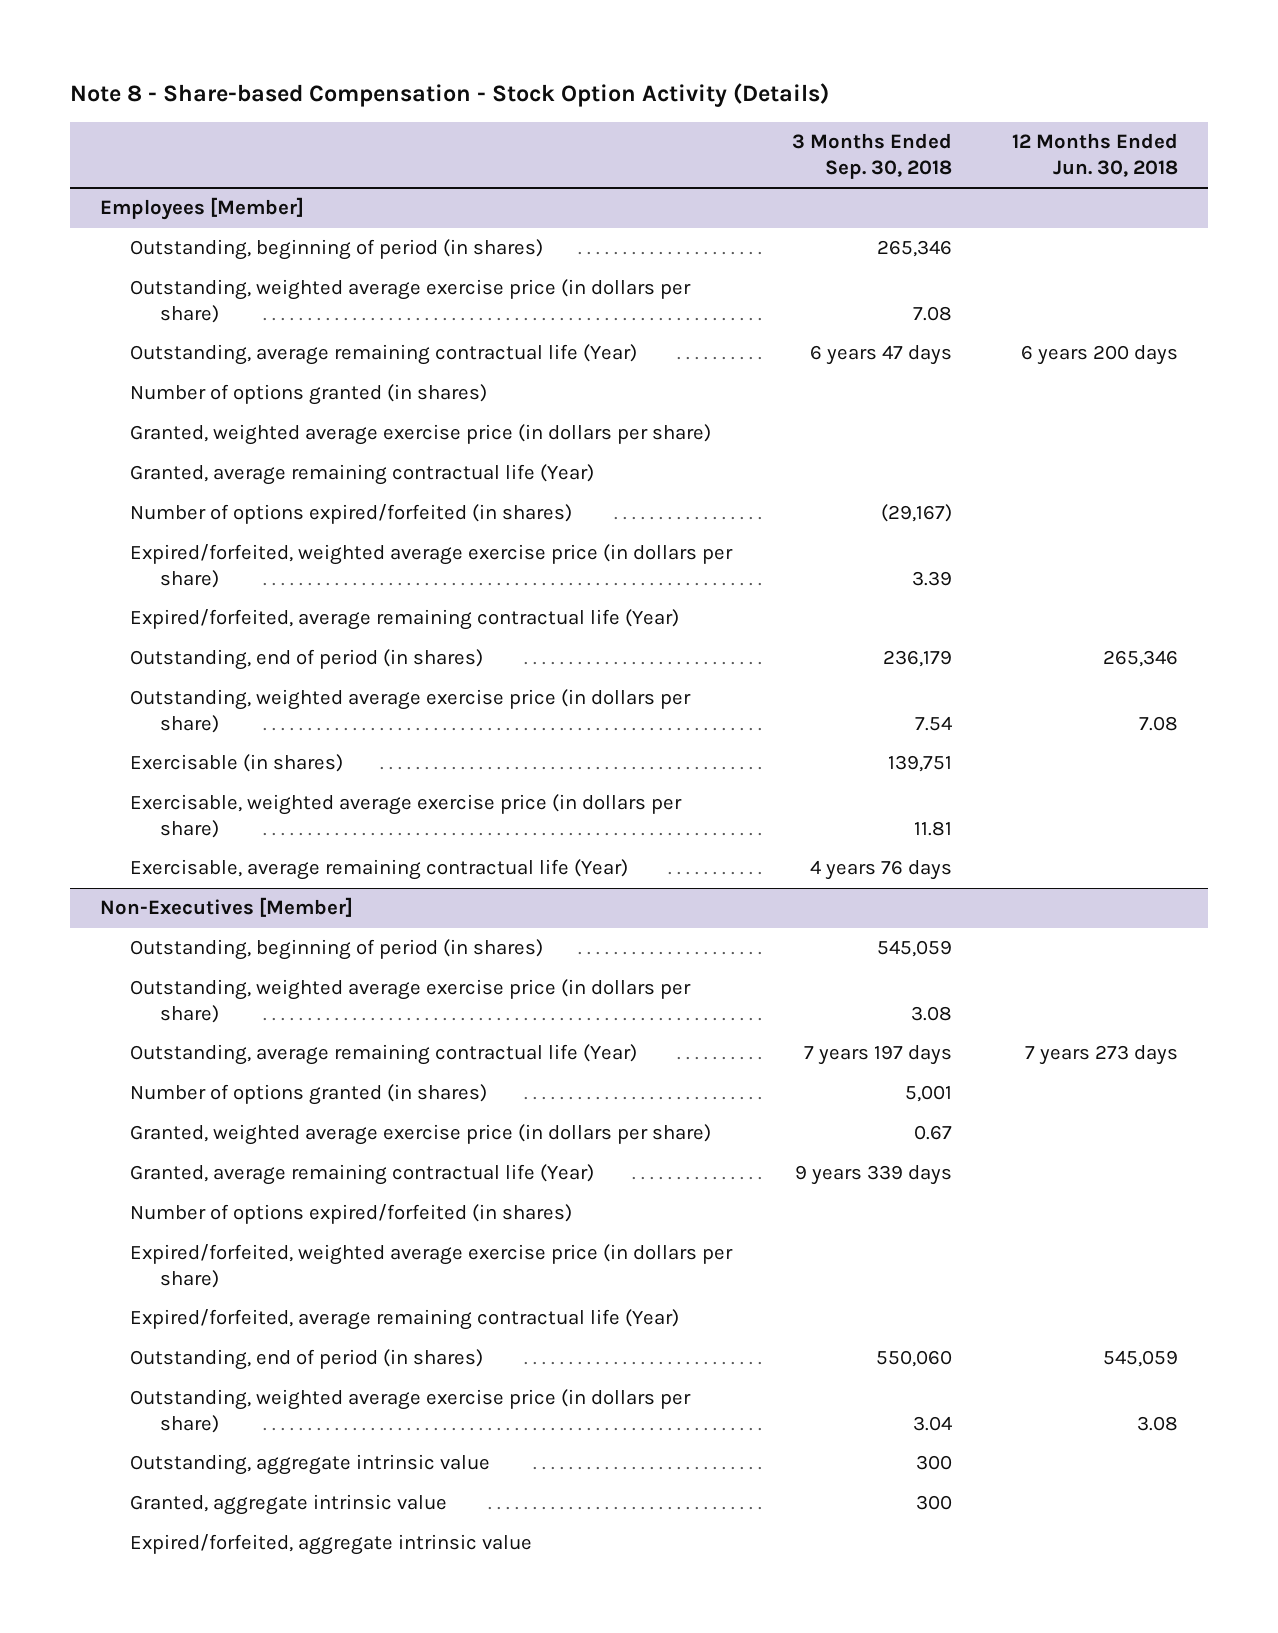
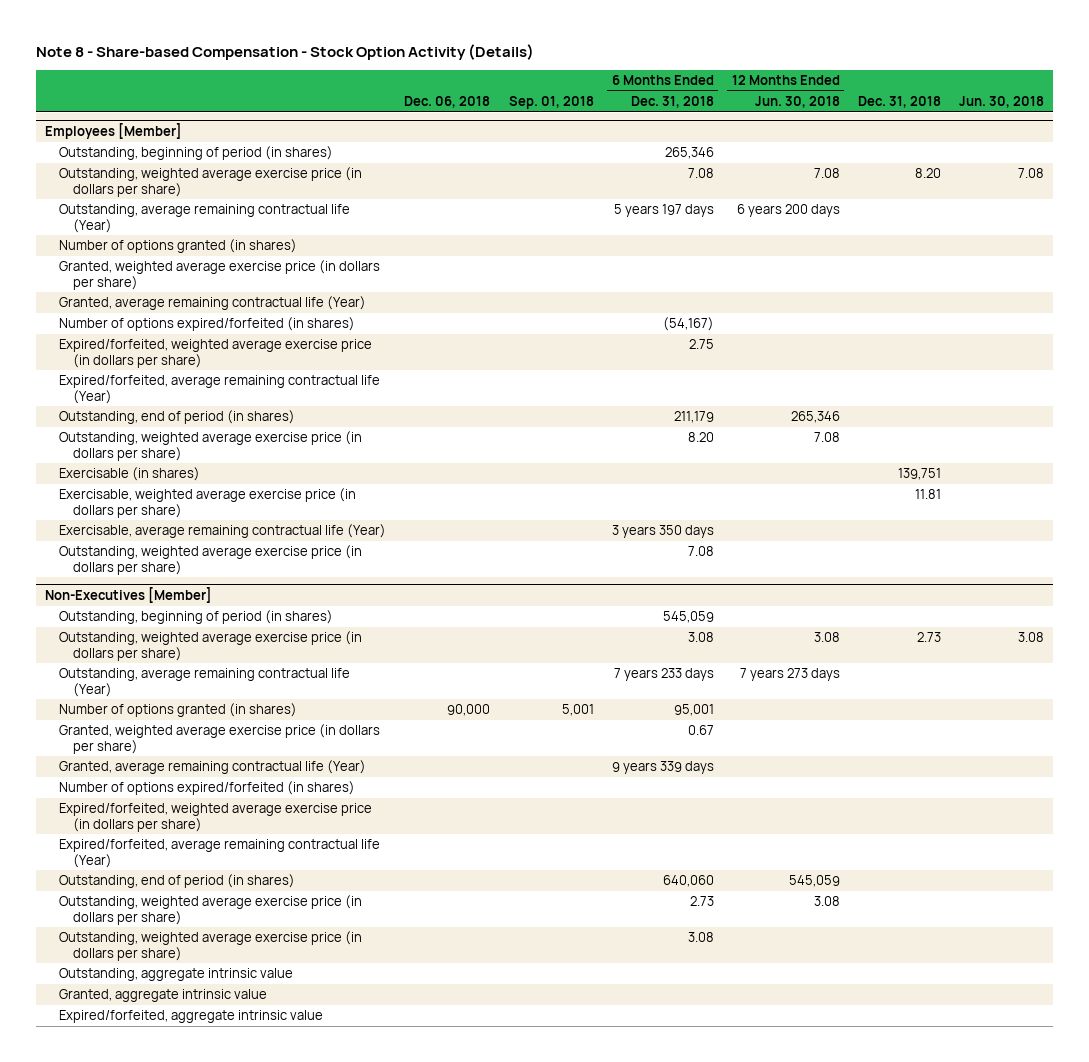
- | 3 Months Ended Sep. 30, 2018 | 12 Months Ended Jun. 30, 2018
+ | Dec. 06, 2018 | Sep. 01, 2018 | 6 Months Ended Dec. 31, 2018 | 12 Months Ended Jun. 30, 2018 | Dec. 31, 2018 | Jun. 30, 2018
@ Employees [Member]
+ Outstanding, weighted average exercise price (in dollars per share) | | | 7.08 | 7.08 | 8.20 | 7.08
moved down: Outstanding, weighted average exercise price (in dollars per share) | | | 7.08 | | |
@ Non-Executives [Member]
+ Outstanding, weighted average exercise price (in dollars per share) | | | 3.08 | 3.08 | 2.73 | 3.08
moved down: Outstanding, weighted average exercise price (in dollars per share) | | | 3.08 | | |

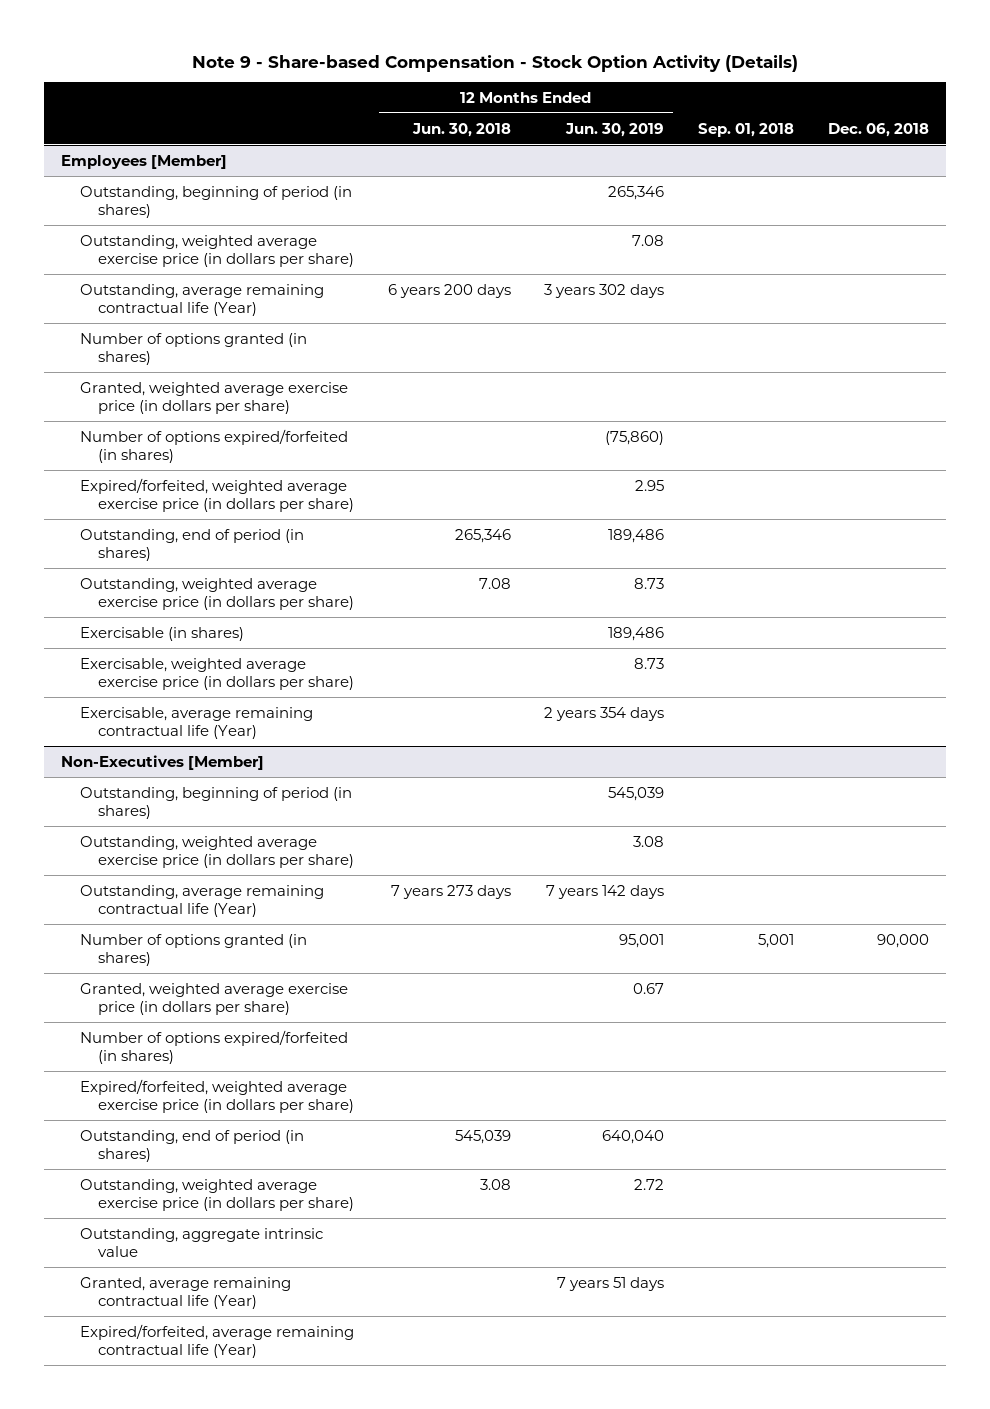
- Note 8 - Share-based Compensation - Stock Option Activity (Details)
+ Note 9 - Share-based Compensation - Stock Option Activity (Details)
- | Dec. 06, 2018 | Sep. 01, 2018 | 6 Months Ended Dec. 31, 2018 | 12 Months Ended Jun. 30, 2018 | Dec. 31, 2018 | Jun. 30, 2018
+ | 12 Months Ended Jun. 30, 2018 | 12 Months Ended Jun. 30, 2019 | Sep. 01, 2018 | Dec. 06, 2018
@ Employees [Member]
- Outstanding, weighted average exercise price (in dollars per share) | | | 7.08 | 7.08 | 8.20 | 7.08
moved up: Outstanding, weighted average exercise price (in dollars per share) | | 7.08 | |
- Granted, average remaining contractual life (Year)
- Expired/forfeited, average remaining contractual life (Year)
@ Non-Executives [Member]
- Outstanding, weighted average exercise price (in dollars per share) | | | 3.08 | 3.08 | 2.73 | 3.08
moved up: Outstanding, weighted average exercise price (in dollars per share) | | 3.08 | |
- Outstanding, end of period (in shares) | | | 640,060 | 545,059 | |
+ Outstanding, end of period (in shares) | 545,039 | 640,040 | |
- Granted, aggregate intrinsic value
- Expired/forfeited, aggregate intrinsic value
moved down: Granted, average remaining contractual life (Year) | | 7 years 51 days | |
moved down: Expired/forfeited, average remaining contractual life (Year)

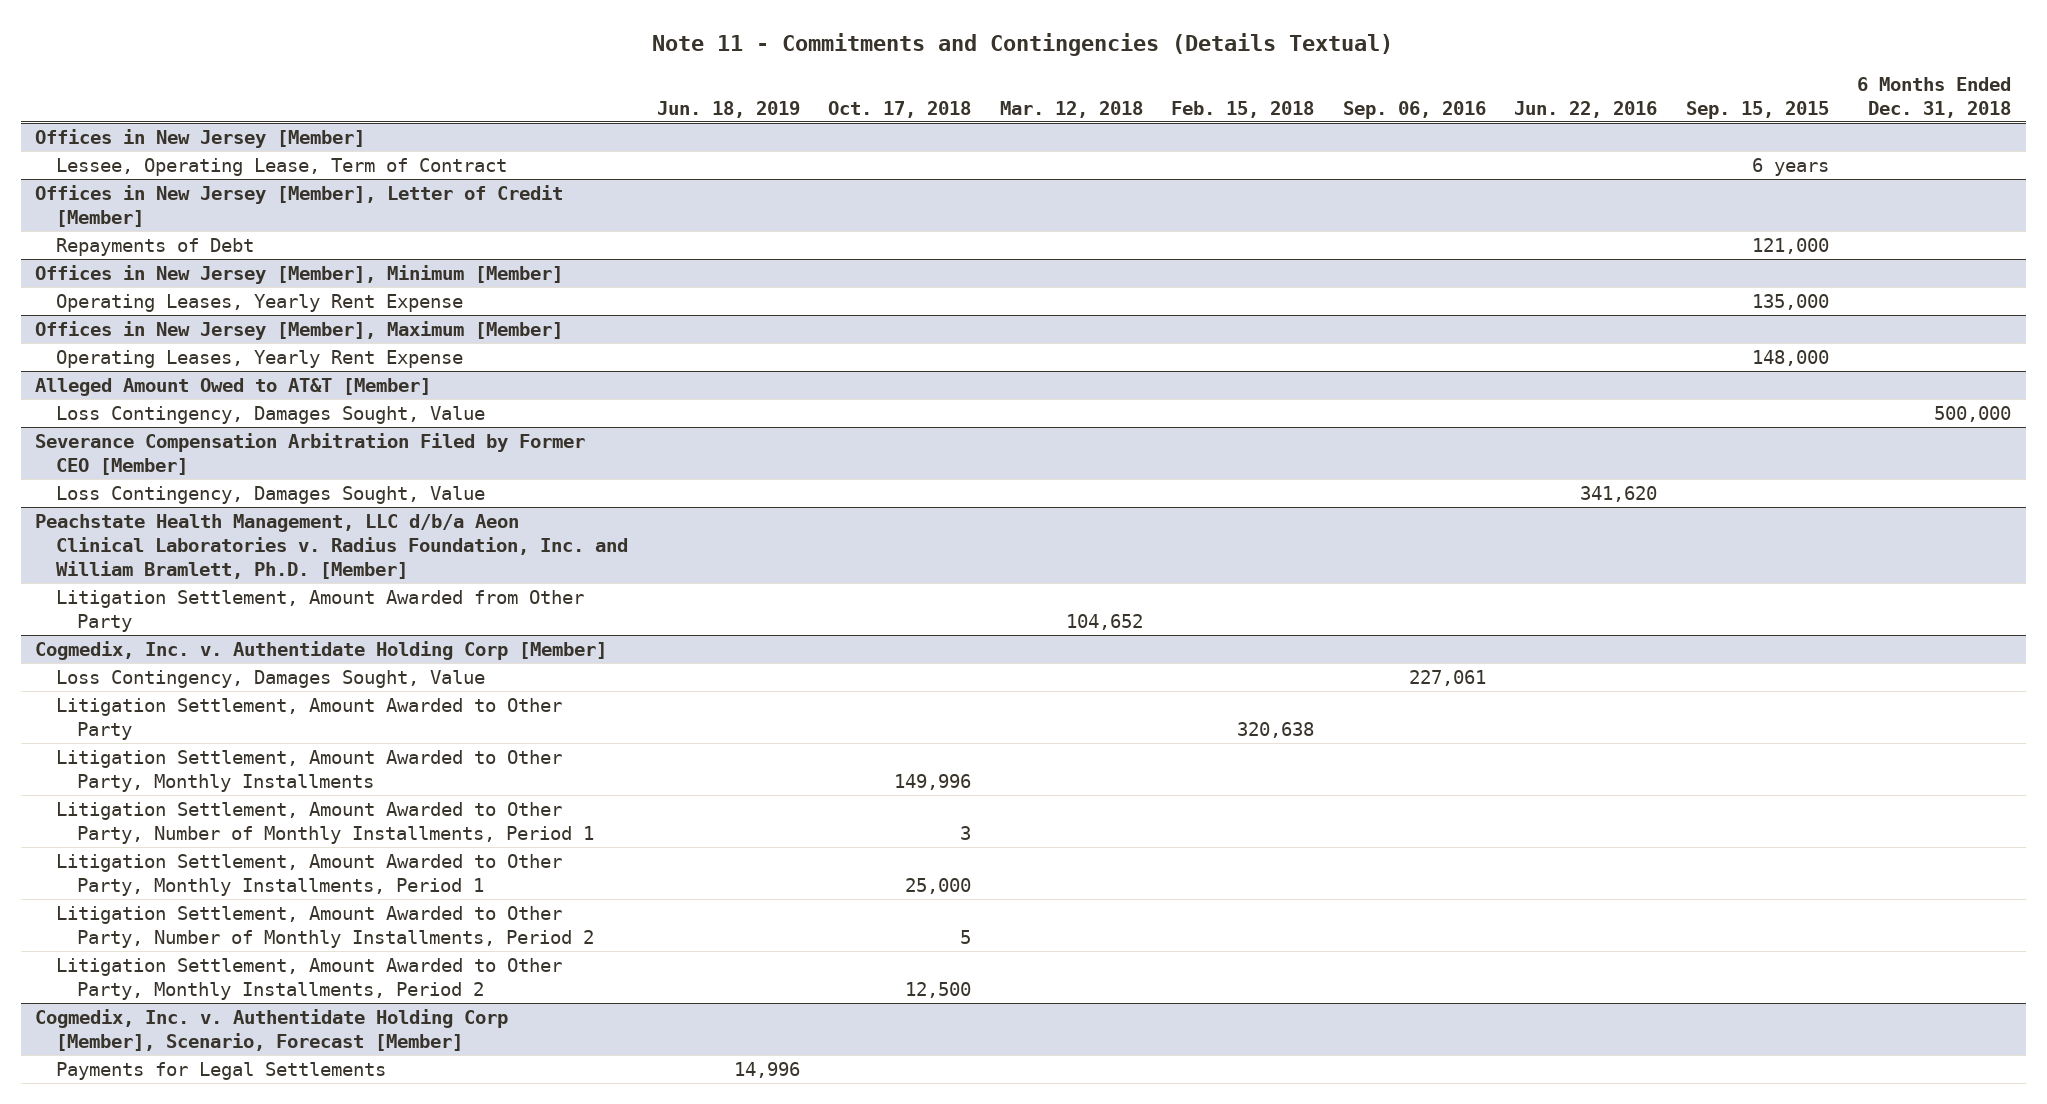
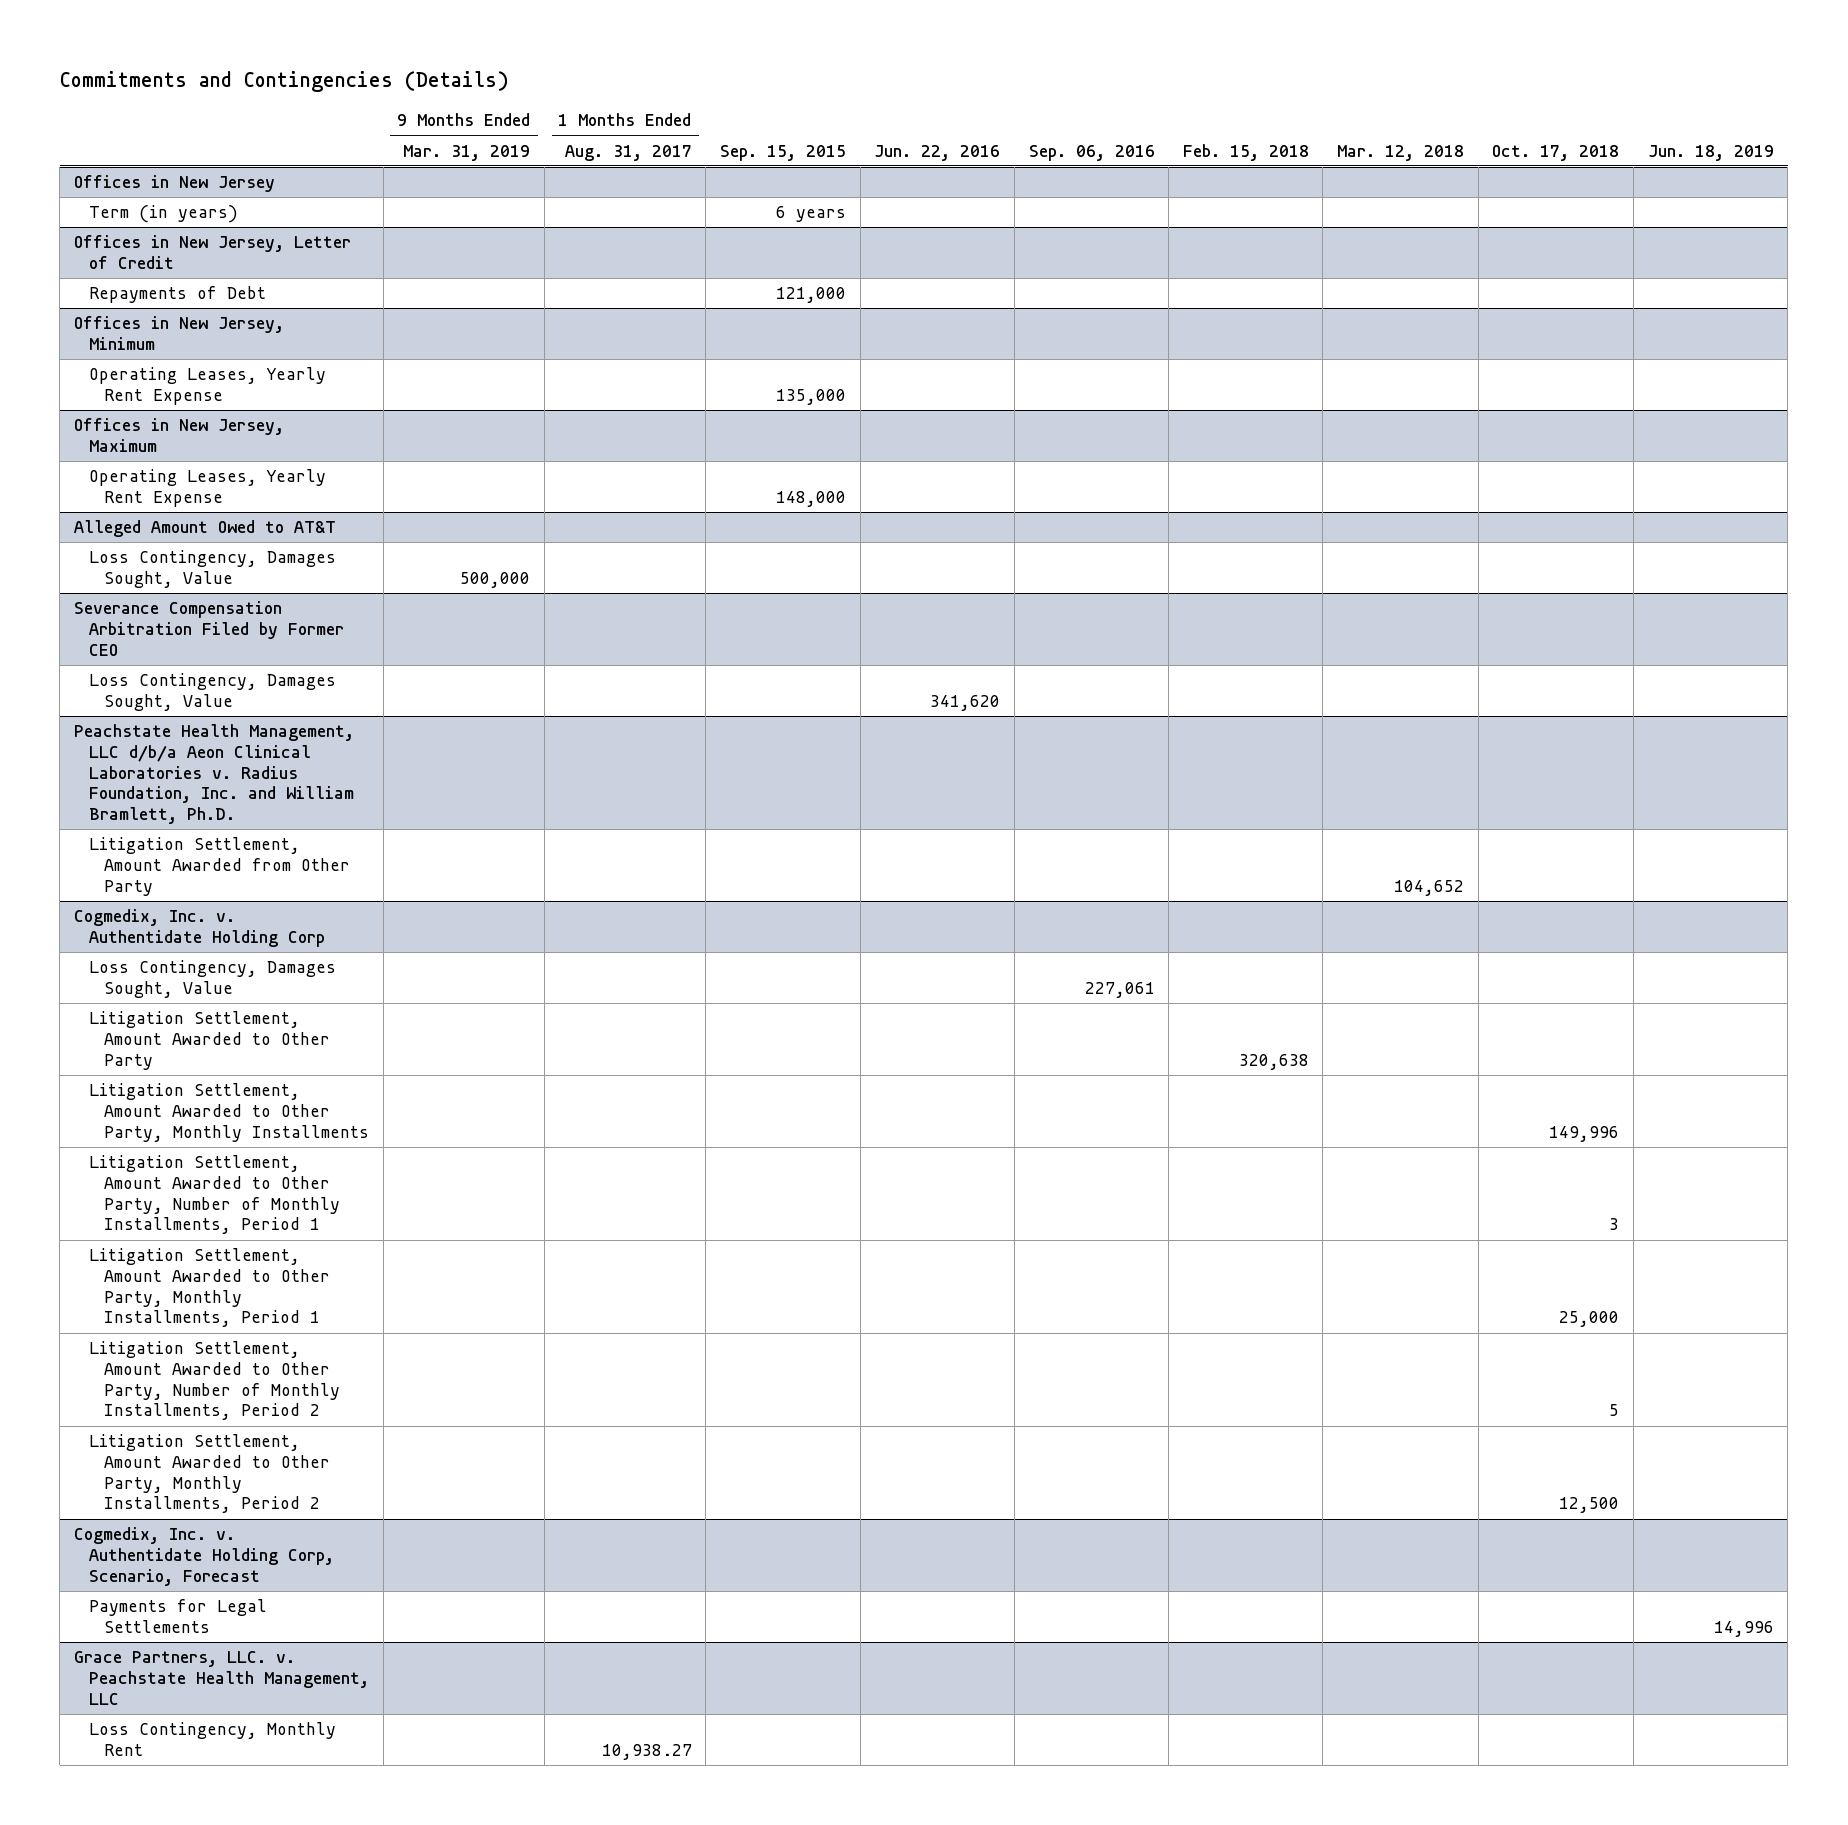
- Note 11 - Commitments and Contingencies (Details Textual)
+ Commitments and Contingencies (Details)
- | Jun. 18, 2019 | Oct. 17, 2018 | Mar. 12, 2018 | Feb. 15, 2018 | Sep. 06, 2016 | Jun. 22, 2016 | Sep. 15, 2015 | 6 Months Ended Dec. 31, 2018
+ | 9 Months Ended Mar. 31, 2019 | 1 Months Ended Aug. 31, 2017 | Sep. 15, 2015 | Jun. 22, 2016 | Sep. 06, 2016 | Feb. 15, 2018 | Mar. 12, 2018 | Oct. 17, 2018 | Jun. 18, 2019
- Offices in New Jersey [Member]
- Lessee, Operating Lease, Term of Contract | | | | | | | 6 years |
- Offices in New Jersey [Member], Letter of Credit [Member]
+ Offices in New Jersey
+ Term (in years) | | | 6 years | | | | | |
+ Offices in New Jersey, Letter of Credit
- Offices in New Jersey [Member], Minimum [Member]
+ Offices in New Jersey, Minimum
- Offices in New Jersey [Member], Maximum [Member]
+ Offices in New Jersey, Maximum
- Alleged Amount Owed to AT&T [Member]
+ Alleged Amount Owed to AT&T
- Severance Compensation Arbitration Filed by Former CEO [Member]
+ Severance Compensation Arbitration Filed by Former CEO
- Peachstate Health Management, LLC d/b/a Aeon Clinical Laboratories v. Radius Foundation, Inc. and William Bramlett, Ph.D. [Member]
+ Peachstate Health Management, LLC d/b/a Aeon Clinical Laboratories v. Radius Foundation, Inc. and William Bramlett, Ph.D.
- Cogmedix, Inc. v. Authentidate Holding Corp [Member]
+ Cogmedix, Inc. v. Authentidate Holding Corp
- Cogmedix, Inc. v. Authentidate Holding Corp [Member], Scenario, Forecast [Member]
+ Cogmedix, Inc. v. Authentidate Holding Corp, Scenario, Forecast
+ Grace Partners, LLC. v. Peachstate Health Management, LLC
+ Loss Contingency, Monthly Rent | | 10,938.27 | | | | | | |

